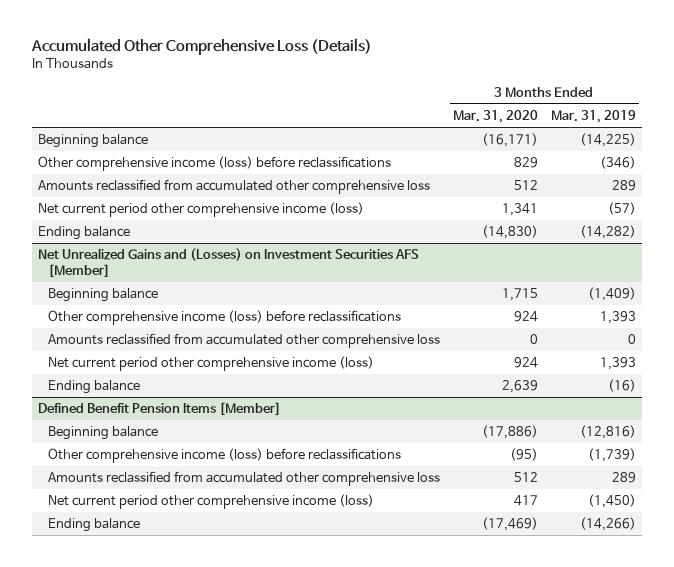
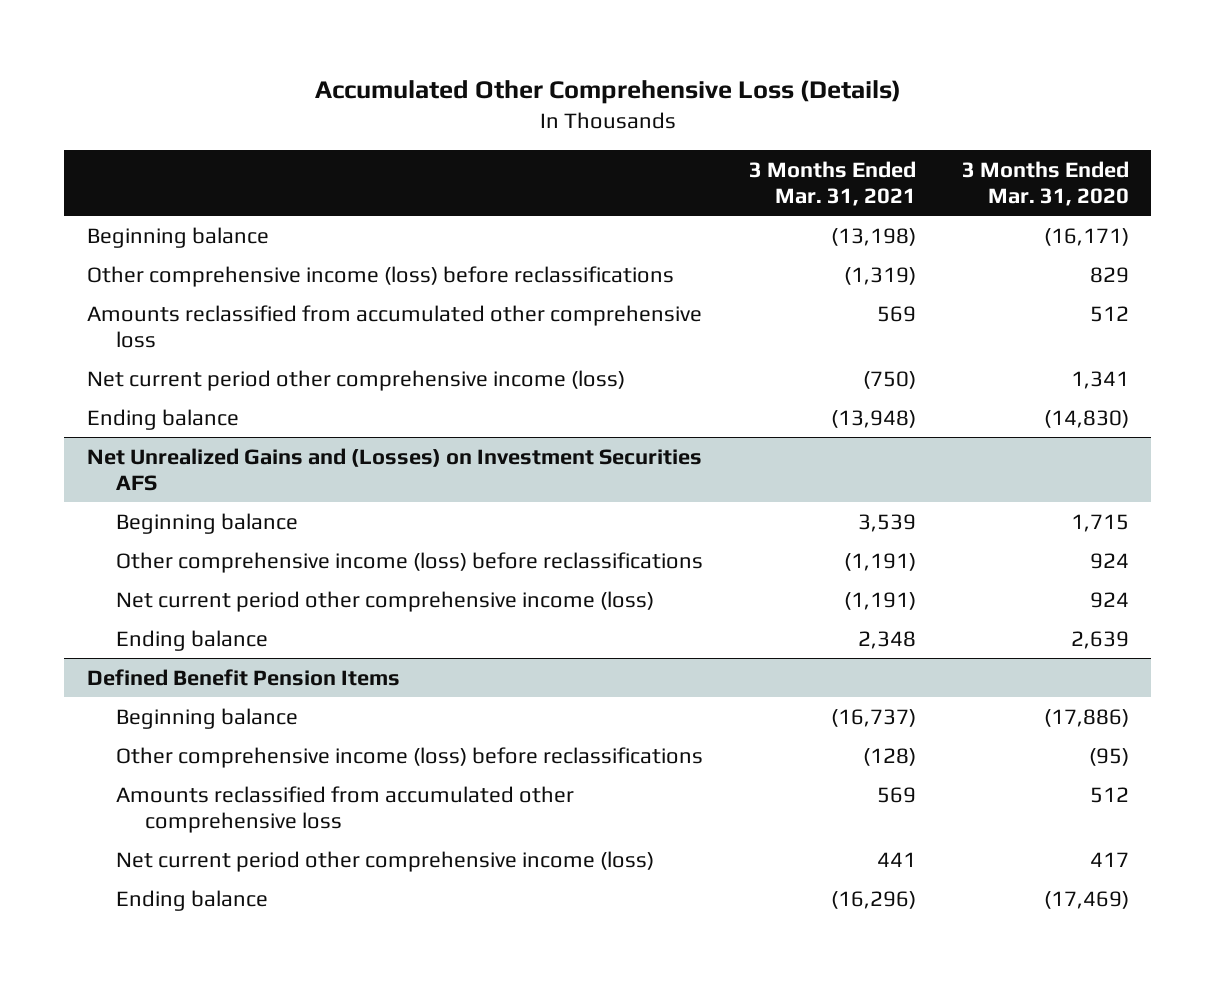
- | 3 Months Ended Mar. 31, 2020 | 3 Months Ended Mar. 31, 2019
+ | 3 Months Ended Mar. 31, 2021 | 3 Months Ended Mar. 31, 2020
- Net Unrealized Gains and (Losses) on Investment Securities AFS [Member]
+ Net Unrealized Gains and (Losses) on Investment Securities AFS
- Amounts reclassified from accumulated other comprehensive loss | 0 | 0
- Defined Benefit Pension Items [Member]
+ Defined Benefit Pension Items

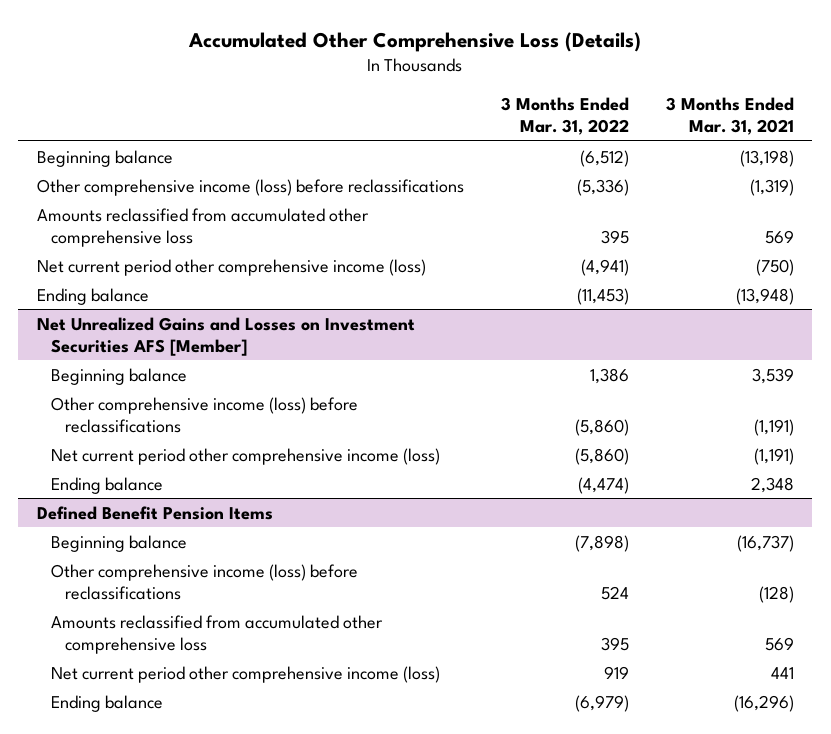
- | 3 Months Ended Mar. 31, 2021 | 3 Months Ended Mar. 31, 2020
+ | 3 Months Ended Mar. 31, 2022 | 3 Months Ended Mar. 31, 2021
- Net Unrealized Gains and (Losses) on Investment Securities AFS
+ Net Unrealized Gains and Losses on Investment Securities AFS [Member]

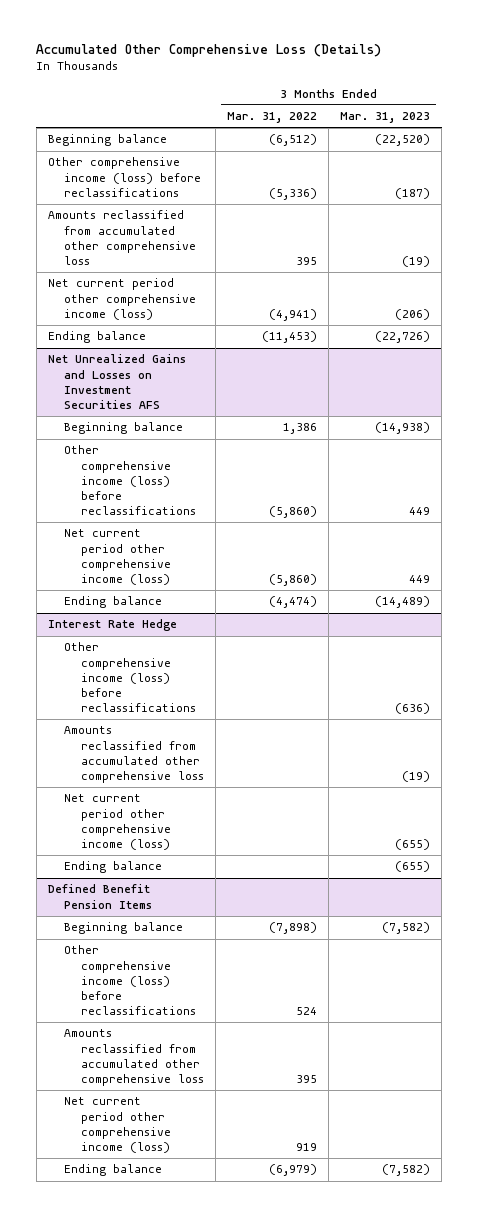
- | 3 Months Ended Mar. 31, 2022 | 3 Months Ended Mar. 31, 2021
+ | 3 Months Ended Mar. 31, 2022 | 3 Months Ended Mar. 31, 2023
- Net Unrealized Gains and Losses on Investment Securities AFS [Member]
+ Net Unrealized Gains and Losses on Investment Securities AFS
+ Interest Rate Hedge
+ Other comprehensive income (loss) before reclassifications | | (636)
+ Amounts reclassified from accumulated other comprehensive loss | | (19)
+ Net current period other comprehensive income (loss) | | (655)
+ Ending balance | | (655)

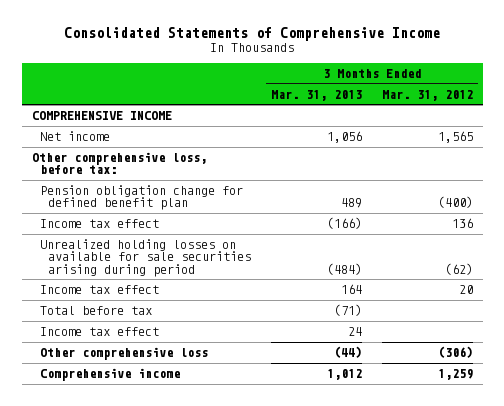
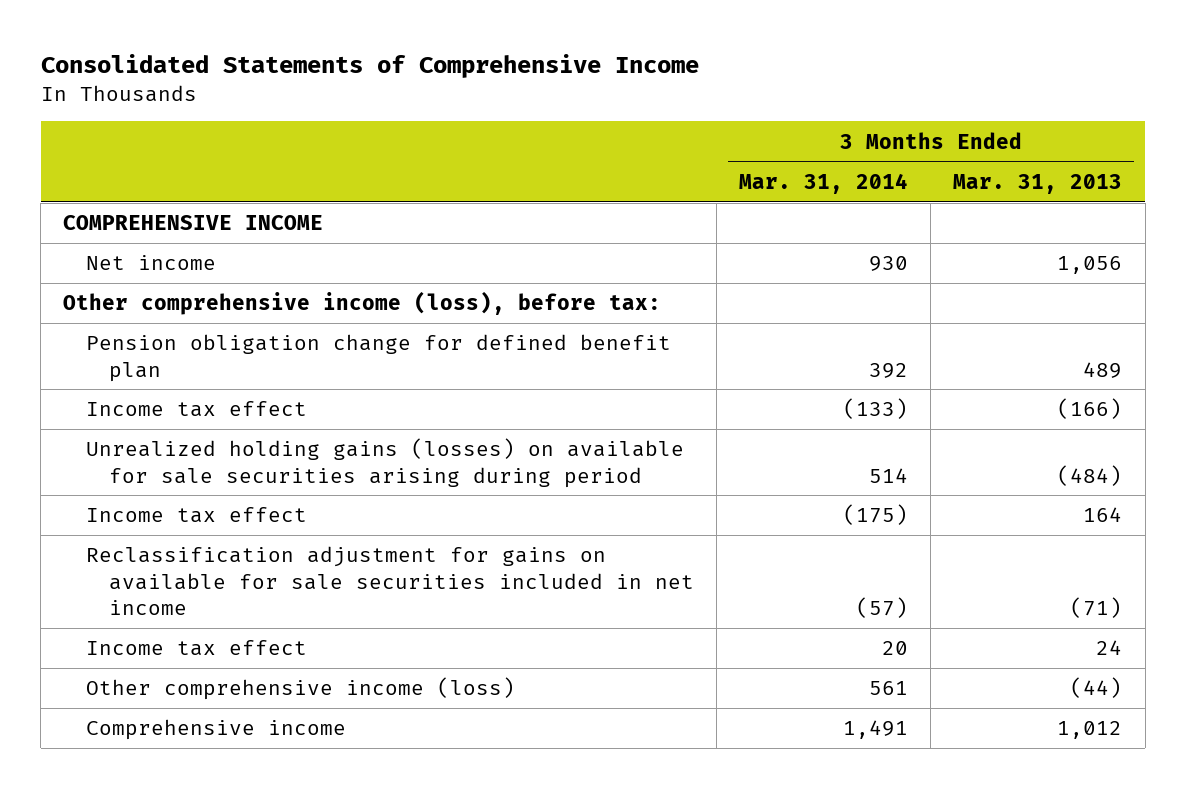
- | 3 Months Ended Mar. 31, 2013 | 3 Months Ended Mar. 31, 2012
+ | 3 Months Ended Mar. 31, 2014 | 3 Months Ended Mar. 31, 2013
- Other comprehensive loss, before tax:
+ Other comprehensive income (loss), before tax:
- Unrealized holding losses on available for sale securities arising during period | (484) | (62)
+ Unrealized holding gains (losses) on available for sale securities arising during period | 514 | (484)
- Total before tax | (71) |
+ Reclassification adjustment for gains on available for sale securities included in net income | (57) | (71)
- Other comprehensive loss | (44) | (306)
+ Other comprehensive income (loss) | 561 | (44)

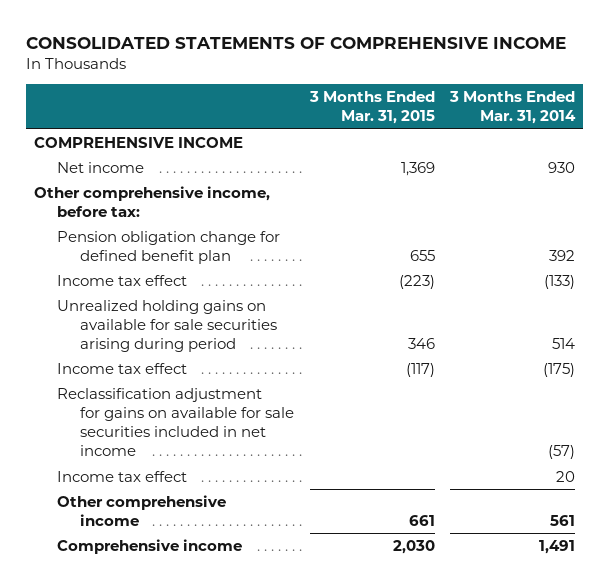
- Consolidated Statements of Comprehensive Income
+ CONSOLIDATED STATEMENTS OF COMPREHENSIVE INCOME
- | 3 Months Ended Mar. 31, 2014 | 3 Months Ended Mar. 31, 2013
+ | 3 Months Ended Mar. 31, 2015 | 3 Months Ended Mar. 31, 2014
- Other comprehensive income (loss), before tax:
+ Other comprehensive income, before tax:
- Unrealized holding gains (losses) on available for sale securities arising during period | 514 | (484)
+ Unrealized holding gains on available for sale securities arising during period | 346 | 514
- Other comprehensive income (loss) | 561 | (44)
+ Other comprehensive income | 661 | 561

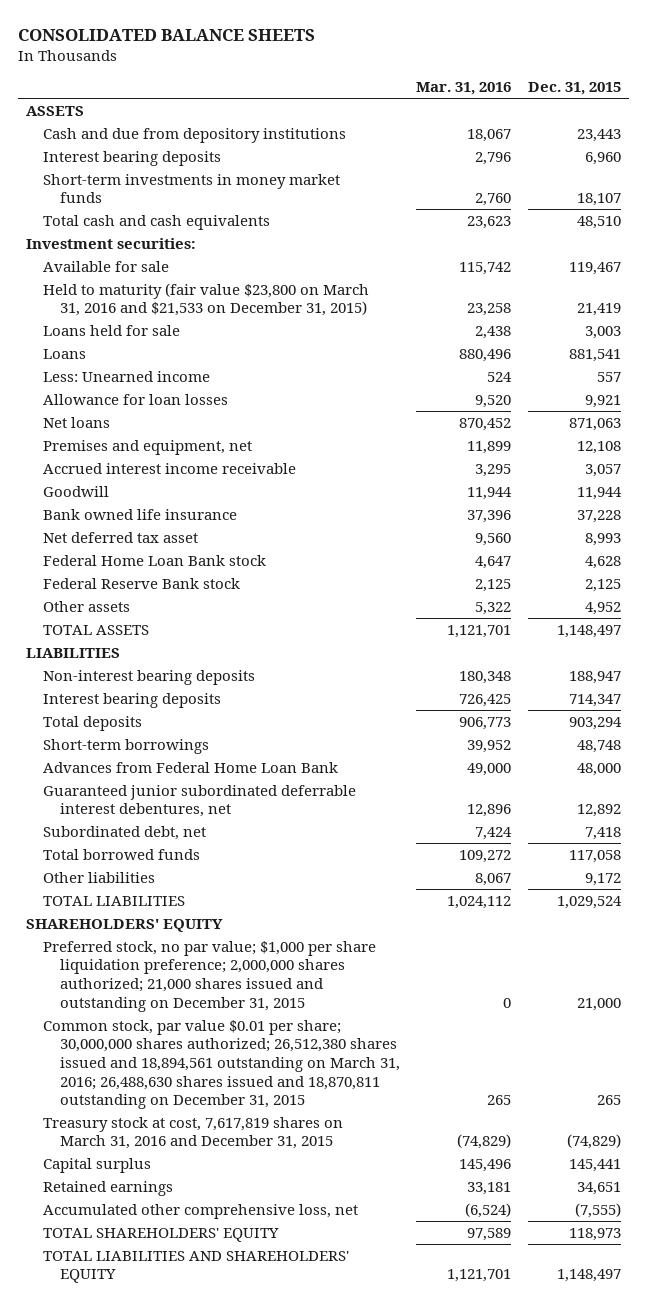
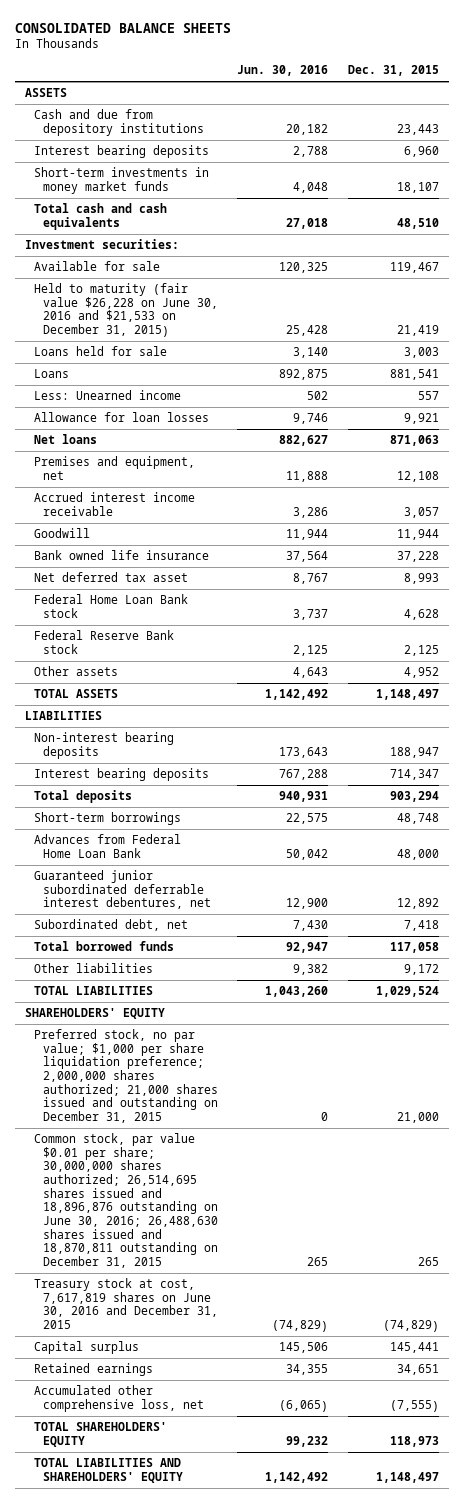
- | Mar. 31, 2016 | Dec. 31, 2015
+ | Jun. 30, 2016 | Dec. 31, 2015
- Held to maturity (fair value $23,800 on March 31, 2016 and $21,533 on December 31, 2015) | 23,258 | 21,419
+ Held to maturity (fair value $26,228 on June 30, 2016 and $21,533 on December 31, 2015) | 25,428 | 21,419
- Common stock, par value $0.01 per share; 30,000,000 shares authorized; 26,512,380 shares issued and 18,894,561 outstanding on March 31, 2016; 26,488,630 shares issued and 18,870,811 outstanding on December 31, 2015 | 265 | 265
- Treasury stock at cost, 7,617,819 shares on March 31, 2016 and December 31, 2015 | (74,829) | (74,829)
+ Common stock, par value $0.01 per share; 30,000,000 shares authorized; 26,514,695 shares issued and 18,896,876 outstanding on June 30, 2016; 26,488,630 shares issued and 18,870,811 outstanding on December 31, 2015 | 265 | 265
+ Treasury stock at cost, 7,617,819 shares on June 30, 2016 and December 31, 2015 | (74,829) | (74,829)

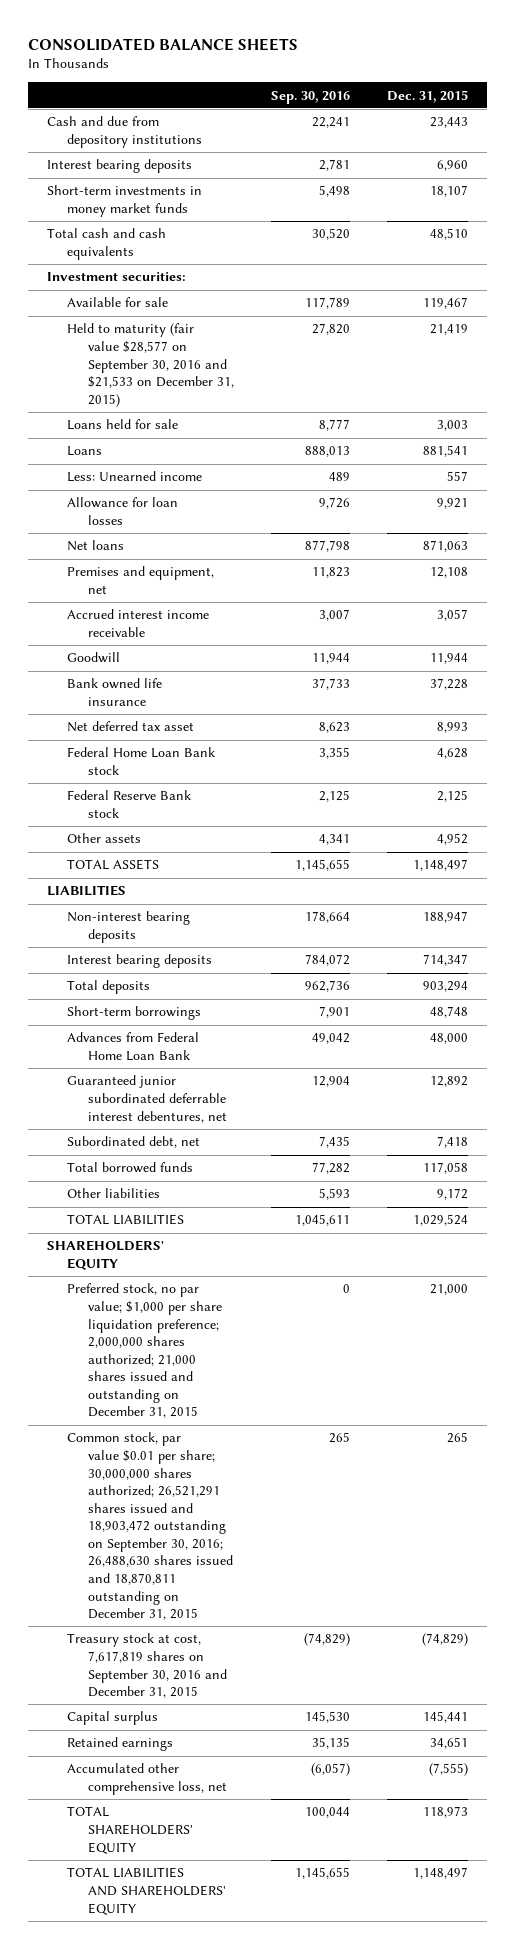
- | Jun. 30, 2016 | Dec. 31, 2015
+ | Sep. 30, 2016 | Dec. 31, 2015
- ASSETS
- Held to maturity (fair value $26,228 on June 30, 2016 and $21,533 on December 31, 2015) | 25,428 | 21,419
+ Held to maturity (fair value $28,577 on September 30, 2016 and $21,533 on December 31, 2015) | 27,820 | 21,419
- Common stock, par value $0.01 per share; 30,000,000 shares authorized; 26,514,695 shares issued and 18,896,876 outstanding on June 30, 2016; 26,488,630 shares issued and 18,870,811 outstanding on December 31, 2015 | 265 | 265
- Treasury stock at cost, 7,617,819 shares on June 30, 2016 and December 31, 2015 | (74,829) | (74,829)
+ Common stock, par value $0.01 per share; 30,000,000 shares authorized; 26,521,291 shares issued and 18,903,472 outstanding on September 30, 2016; 26,488,630 shares issued and 18,870,811 outstanding on December 31, 2015 | 265 | 265
+ Treasury stock at cost, 7,617,819 shares on September 30, 2016 and December 31, 2015 | (74,829) | (74,829)

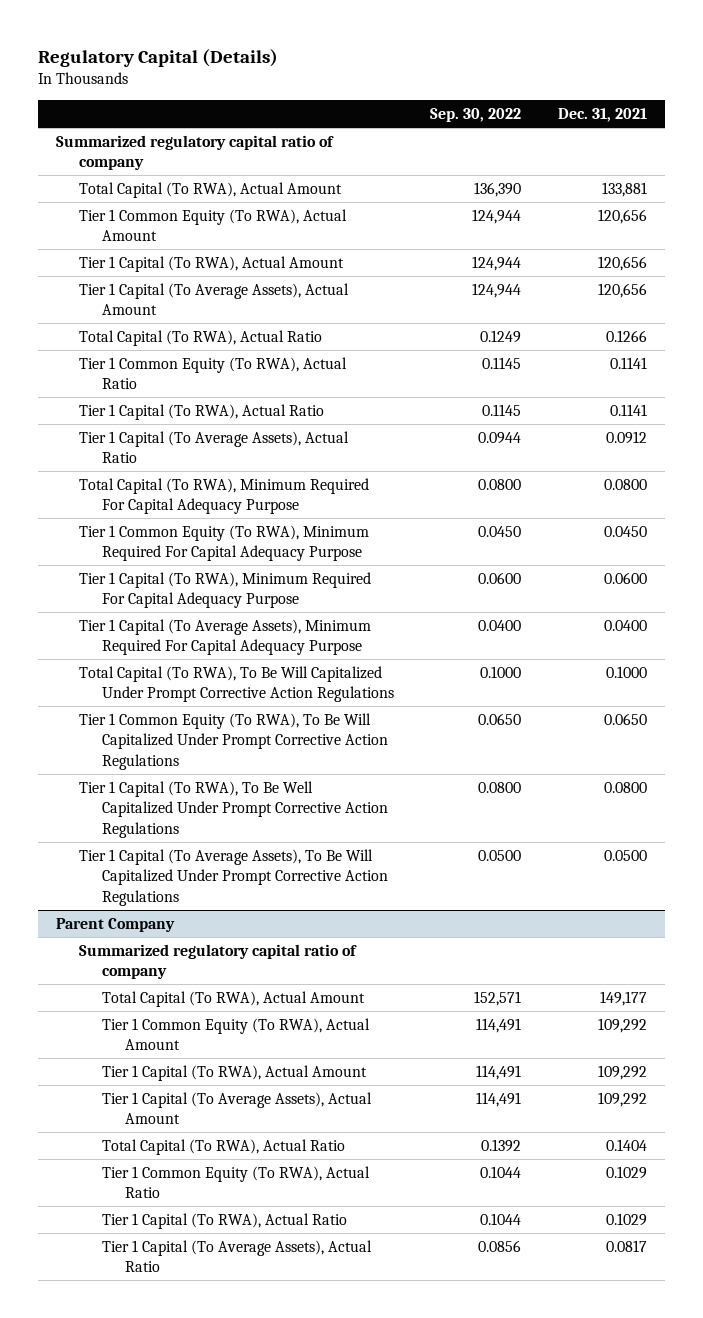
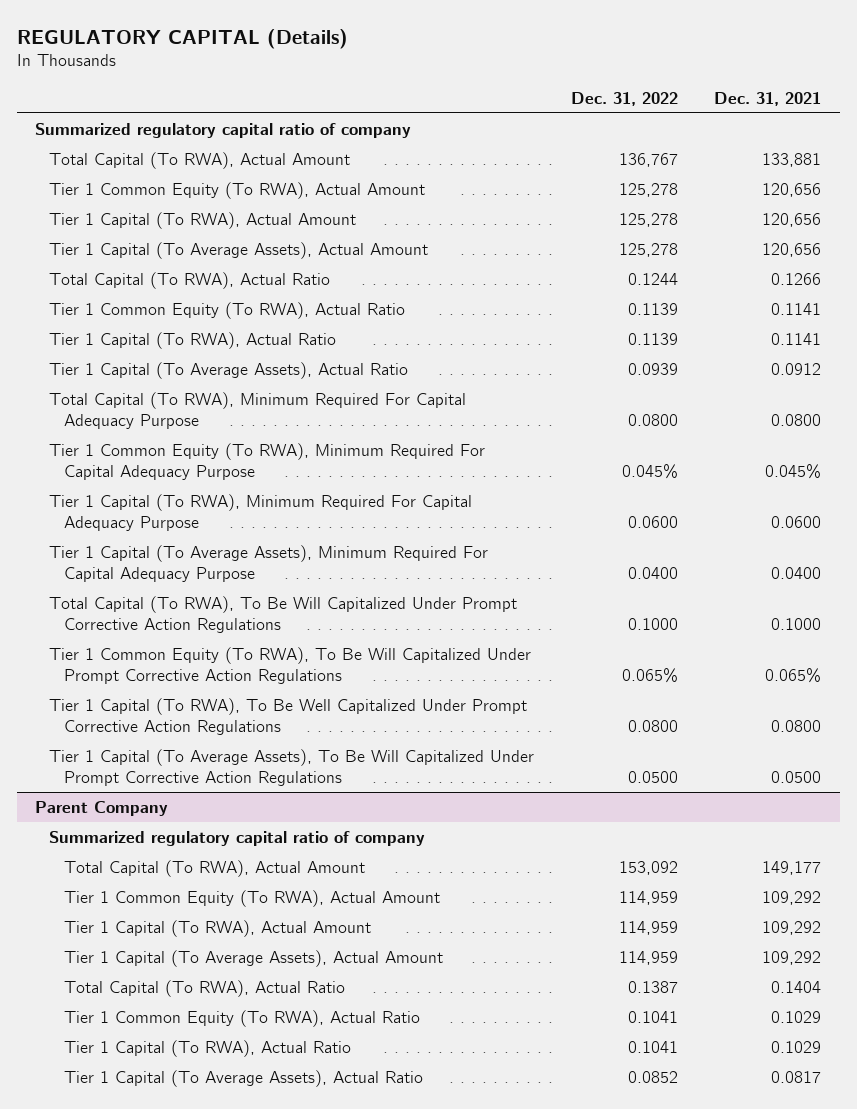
- Regulatory Capital (Details)
+ REGULATORY CAPITAL (Details)
- | Sep. 30, 2022 | Dec. 31, 2021
+ | Dec. 31, 2022 | Dec. 31, 2021
- Tier 1 Common Equity (To RWA), Minimum Required For Capital Adequacy Purpose | 0.0450 | 0.0450
+ Tier 1 Common Equity (To RWA), Minimum Required For Capital Adequacy Purpose | 0.045% | 0.045%
- Tier 1 Common Equity (To RWA), To Be Will Capitalized Under Prompt Corrective Action Regulations | 0.0650 | 0.0650
+ Tier 1 Common Equity (To RWA), To Be Will Capitalized Under Prompt Corrective Action Regulations | 0.065% | 0.065%

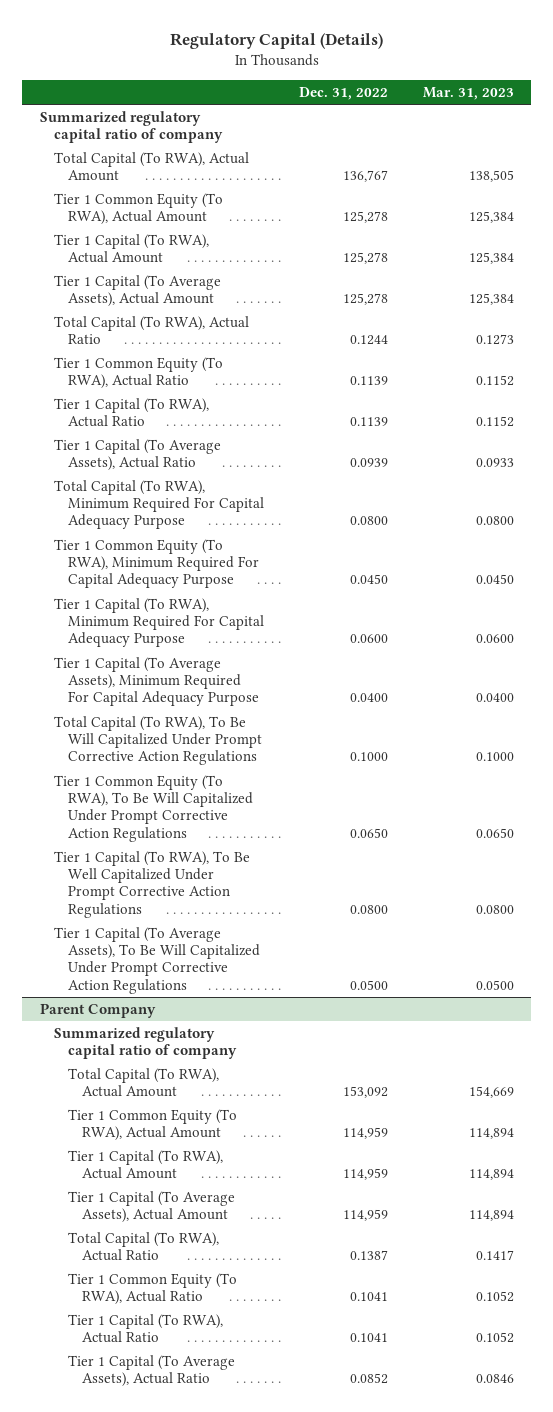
- REGULATORY CAPITAL (Details)
+ Regulatory Capital (Details)
- | Dec. 31, 2022 | Dec. 31, 2021
+ | Dec. 31, 2022 | Mar. 31, 2023
- Tier 1 Common Equity (To RWA), Minimum Required For Capital Adequacy Purpose | 0.045% | 0.045%
+ Tier 1 Common Equity (To RWA), Minimum Required For Capital Adequacy Purpose | 0.0450 | 0.0450
- Tier 1 Common Equity (To RWA), To Be Will Capitalized Under Prompt Corrective Action Regulations | 0.065% | 0.065%
+ Tier 1 Common Equity (To RWA), To Be Will Capitalized Under Prompt Corrective Action Regulations | 0.0650 | 0.0650

